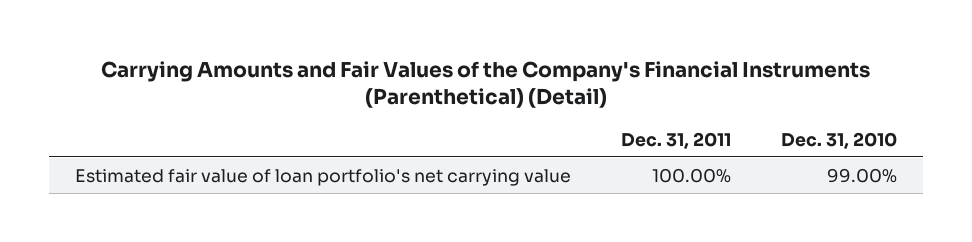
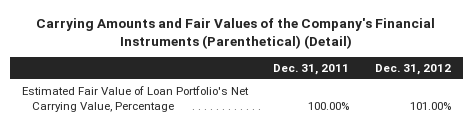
- | Dec. 31, 2011 | Dec. 31, 2010
+ | Dec. 31, 2011 | Dec. 31, 2012
- Estimated fair value of loan portfolio's net carrying value | 100.00% | 99.00%
+ Estimated Fair Value of Loan Portfolio's Net Carrying Value, Percentage | 100.00% | 101.00%

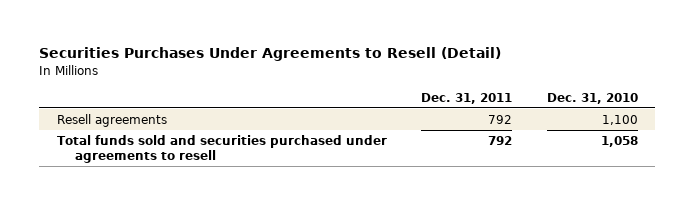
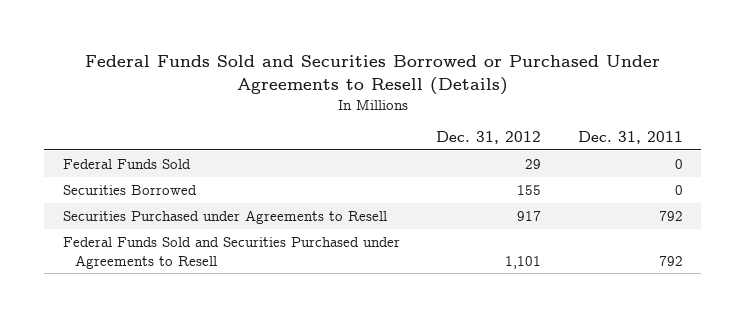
- Securities Purchases Under Agreements to Resell (Detail)
+ Federal Funds Sold and Securities Borrowed or Purchased Under Agreements to Resell (Details)
- | Dec. 31, 2011 | Dec. 31, 2010
+ | Dec. 31, 2012 | Dec. 31, 2011
- Resell agreements | 792 | 1,100
- Total funds sold and securities purchased under agreements to resell | 792 | 1,058
+ Federal Funds Sold | 29 | 0
+ Securities Borrowed | 155 | 0
+ Securities Purchased under Agreements to Resell | 917 | 792
+ Federal Funds Sold and Securities Purchased under Agreements to Resell | 1,101 | 792

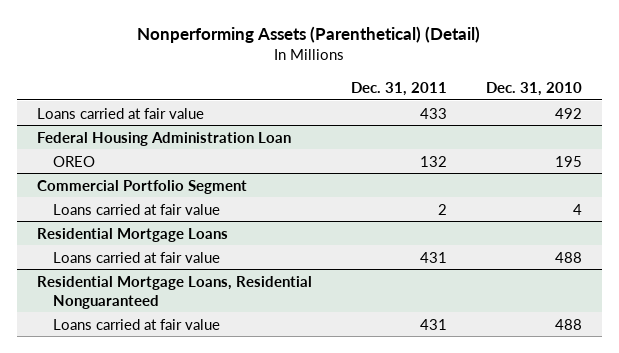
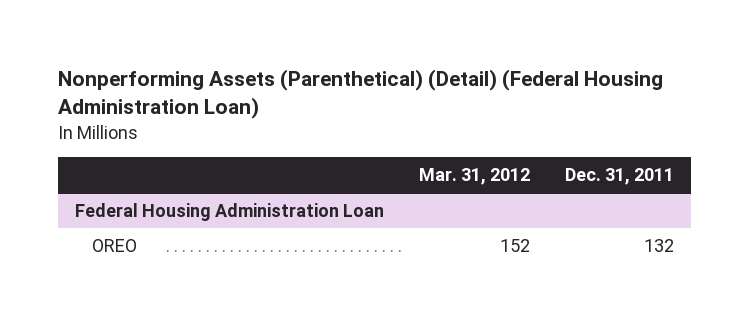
- Nonperforming Assets (Parenthetical) (Detail)
+ Nonperforming Assets (Parenthetical) (Detail) (Federal Housing Administration Loan)
- | Dec. 31, 2011 | Dec. 31, 2010
+ | Mar. 31, 2012 | Dec. 31, 2011
- Loans carried at fair value | 433 | 492
- Commercial Portfolio Segment
- Loans carried at fair value | 2 | 4
- Residential Mortgage Loans
- Loans carried at fair value | 431 | 488
- Residential Mortgage Loans, Residential Nonguaranteed
- Loans carried at fair value | 431 | 488

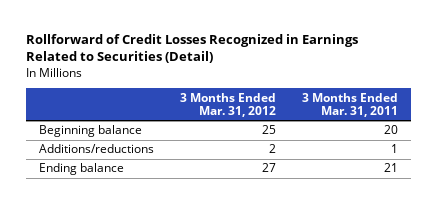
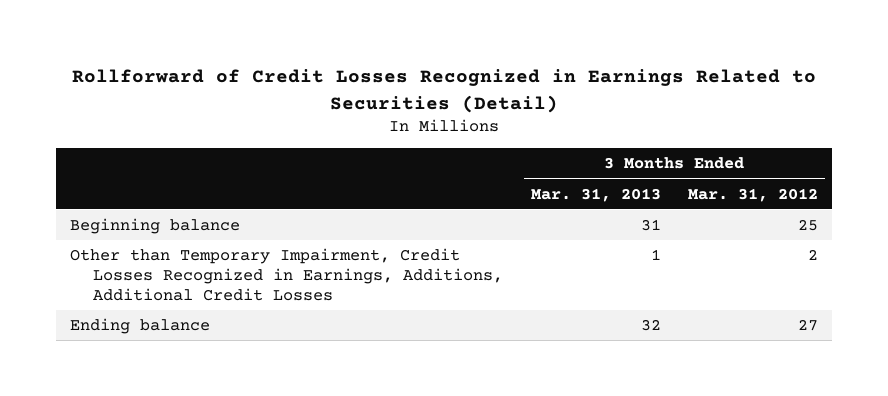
- | 3 Months Ended Mar. 31, 2012 | 3 Months Ended Mar. 31, 2011
+ | 3 Months Ended Mar. 31, 2013 | 3 Months Ended Mar. 31, 2012
- Additions/reductions | 2 | 1
+ Other than Temporary Impairment, Credit Losses Recognized in Earnings, Additions, Additional Credit Losses | 1 | 2

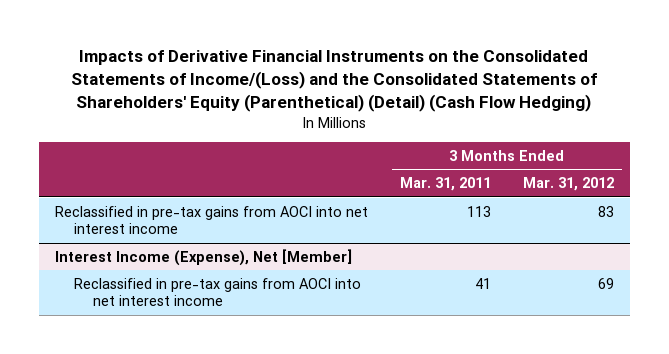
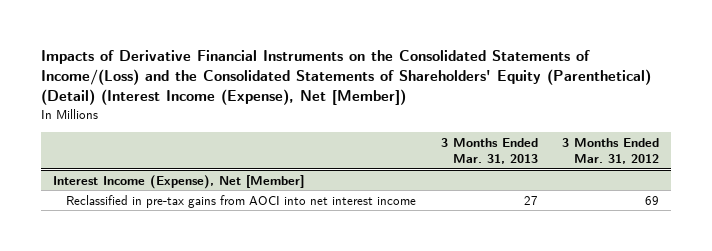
- Impacts of Derivative Financial Instruments on the Consolidated Statements of Income/(Loss) and the Consolidated Statements of Shareholders' Equity (Parenthetical) (Detail) (Cash Flow Hedging)
+ Impacts of Derivative Financial Instruments on the Consolidated Statements of Income/(Loss) and the Consolidated Statements of Shareholders' Equity (Parenthetical) (Detail) (Interest Income (Expense), Net [Member])
- | 3 Months Ended Mar. 31, 2011 | 3 Months Ended Mar. 31, 2012
+ | 3 Months Ended Mar. 31, 2013 | 3 Months Ended Mar. 31, 2012
- Reclassified in pre-tax gains from AOCI into net interest income | 113 | 83

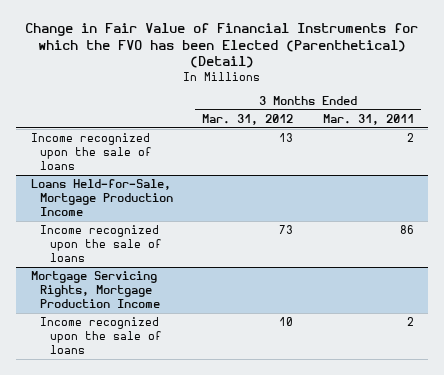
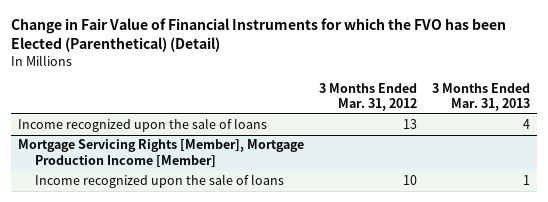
- | 3 Months Ended Mar. 31, 2012 | 3 Months Ended Mar. 31, 2011
+ | 3 Months Ended Mar. 31, 2012 | 3 Months Ended Mar. 31, 2013
- Loans Held-for-Sale, Mortgage Production Income
- Income recognized upon the sale of loans | 73 | 86
- Mortgage Servicing Rights, Mortgage Production Income
+ Mortgage Servicing Rights [Member], Mortgage Production Income [Member]

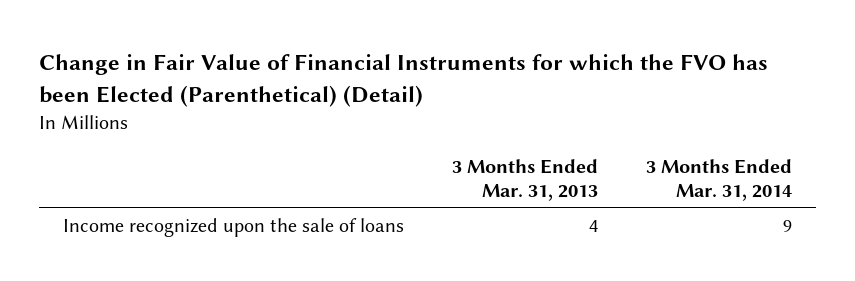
- | 3 Months Ended Mar. 31, 2012 | 3 Months Ended Mar. 31, 2013
+ | 3 Months Ended Mar. 31, 2013 | 3 Months Ended Mar. 31, 2014
- Mortgage Servicing Rights [Member], Mortgage Production Income [Member]
- Income recognized upon the sale of loans | 10 | 1

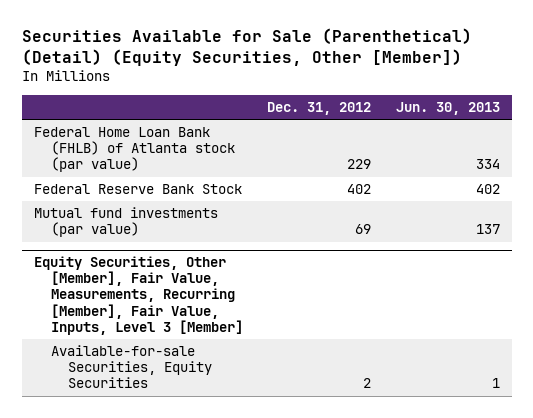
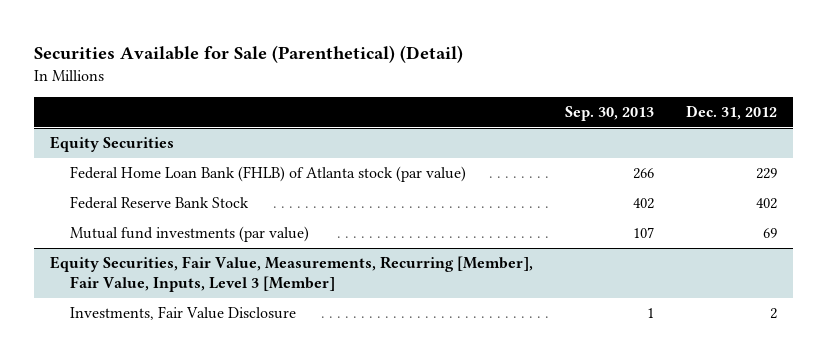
- Securities Available for Sale (Parenthetical) (Detail) (Equity Securities, Other [Member])
+ Securities Available for Sale (Parenthetical) (Detail)
- | Dec. 31, 2012 | Jun. 30, 2013
+ | Sep. 30, 2013 | Dec. 31, 2012
+ Equity Securities
- Equity Securities, Other [Member], Fair Value, Measurements, Recurring [Member], Fair Value, Inputs, Level 3 [Member]
- Available-for-sale Securities, Equity Securities | 2 | 1
+ Equity Securities, Fair Value, Measurements, Recurring [Member], Fair Value, Inputs, Level 3 [Member]
+ Investments, Fair Value Disclosure | 1 | 2

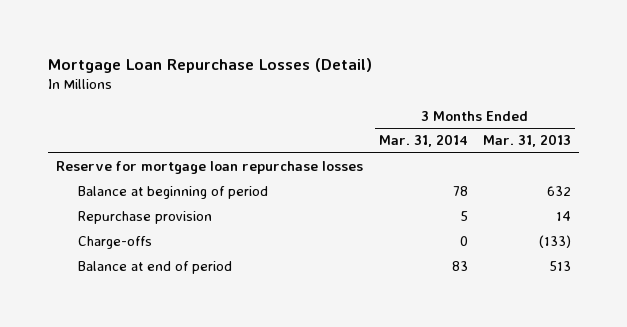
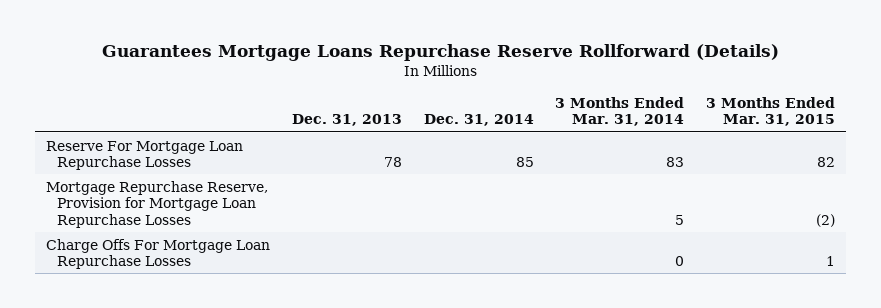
- Mortgage Loan Repurchase Losses (Detail)
+ Guarantees Mortgage Loans Repurchase Reserve Rollforward (Details)
- | 3 Months Ended Mar. 31, 2014 | 3 Months Ended Mar. 31, 2013
+ | Dec. 31, 2013 | Dec. 31, 2014 | 3 Months Ended Mar. 31, 2014 | 3 Months Ended Mar. 31, 2015
- Reserve for mortgage loan repurchase losses
- Balance at beginning of period | 78 | 632
- Repurchase provision | 5 | 14
- Charge-offs | 0 | (133)
- Balance at end of period | 83 | 513
+ Reserve For Mortgage Loan Repurchase Losses | 78 | 85 | 83 | 82
+ Mortgage Repurchase Reserve, Provision for Mortgage Loan Repurchase Losses | | | 5 | (2)
+ Charge Offs For Mortgage Loan Repurchase Losses | | | 0 | 1

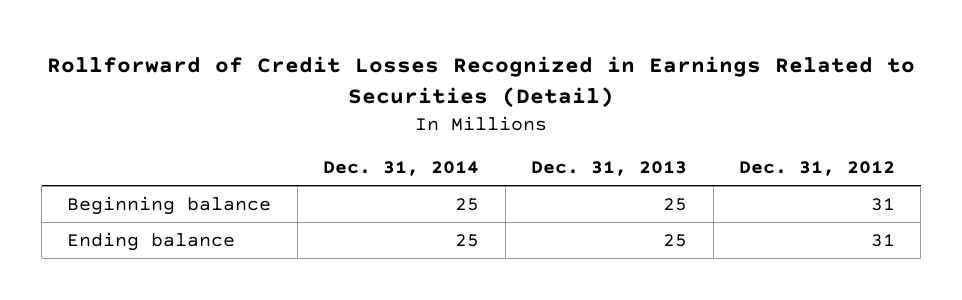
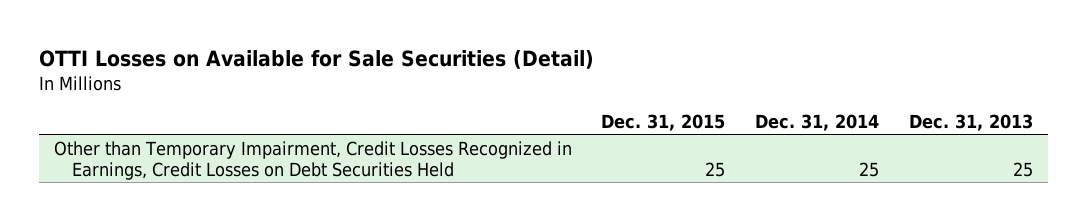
- Rollforward of Credit Losses Recognized in Earnings Related to Securities (Detail)
+ OTTI Losses on Available for Sale Securities (Detail)
- | Dec. 31, 2014 | Dec. 31, 2013 | Dec. 31, 2012
+ | Dec. 31, 2015 | Dec. 31, 2014 | Dec. 31, 2013
- Beginning balance | 25 | 25 | 31
- Ending balance | 25 | 25 | 31
+ Other than Temporary Impairment, Credit Losses Recognized in Earnings, Credit Losses on Debt Securities Held | 25 | 25 | 25

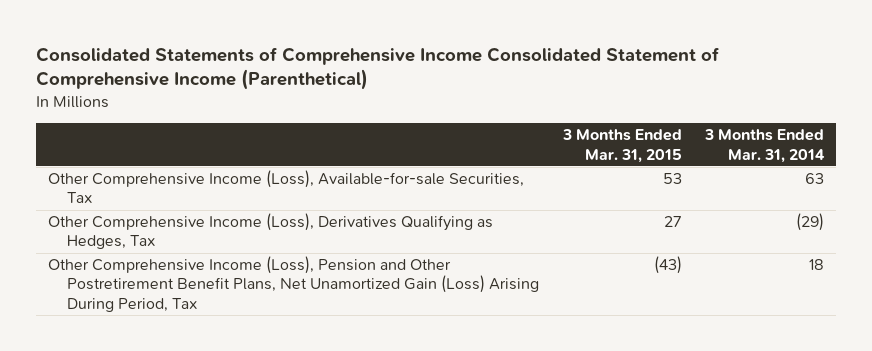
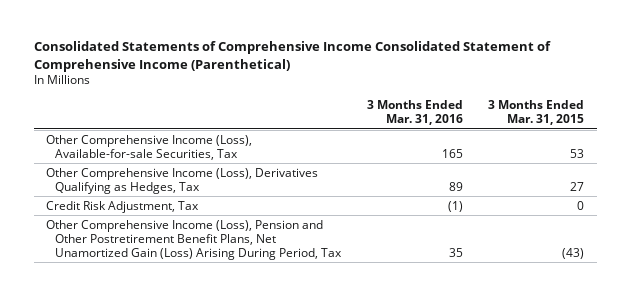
- | 3 Months Ended Mar. 31, 2015 | 3 Months Ended Mar. 31, 2014
+ | 3 Months Ended Mar. 31, 2016 | 3 Months Ended Mar. 31, 2015
+ Credit Risk Adjustment, Tax | (1) | 0

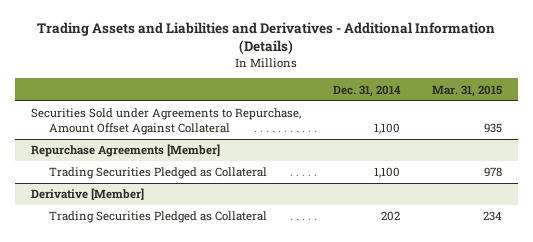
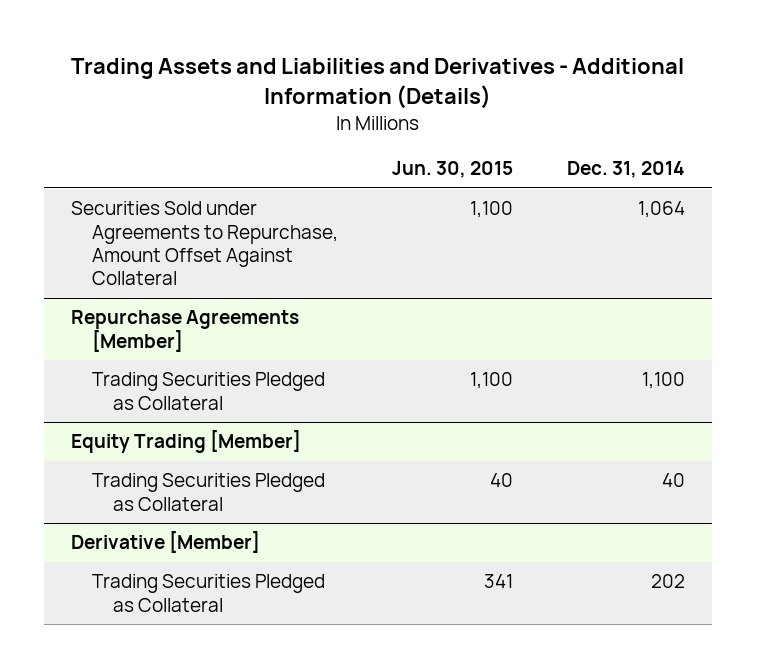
- | Dec. 31, 2014 | Mar. 31, 2015
+ | Jun. 30, 2015 | Dec. 31, 2014
- Securities Sold under Agreements to Repurchase, Amount Offset Against Collateral | 1,100 | 935
+ Securities Sold under Agreements to Repurchase, Amount Offset Against Collateral | 1,100 | 1,064
+ Equity Trading [Member]
+ Trading Securities Pledged as Collateral | 40 | 40

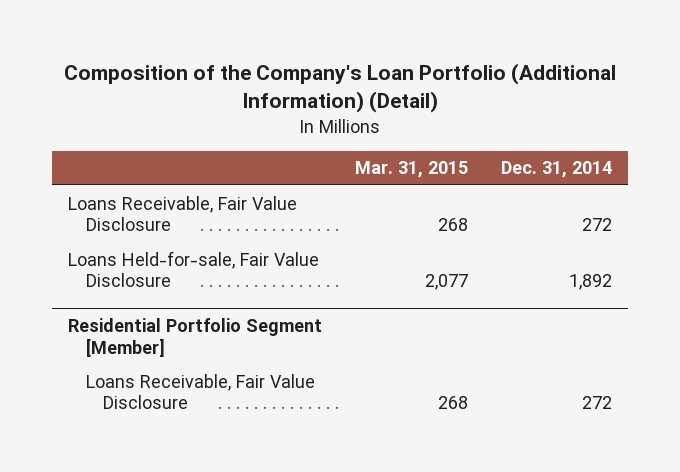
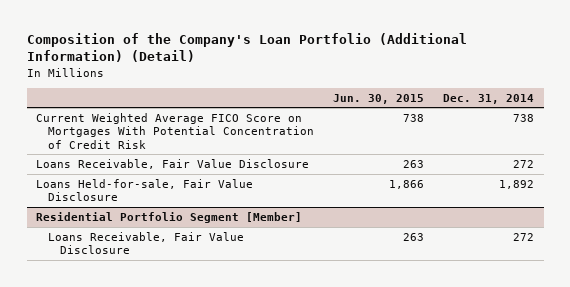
- | Mar. 31, 2015 | Dec. 31, 2014
+ | Jun. 30, 2015 | Dec. 31, 2014
+ Current Weighted Average FICO Score on Mortgages With Potential Concentration of Credit Risk | 738 | 738

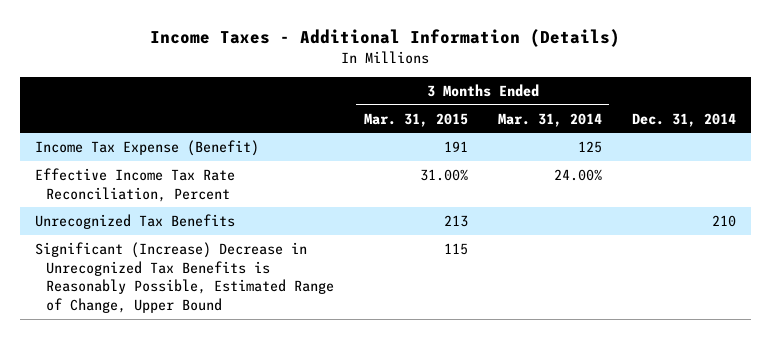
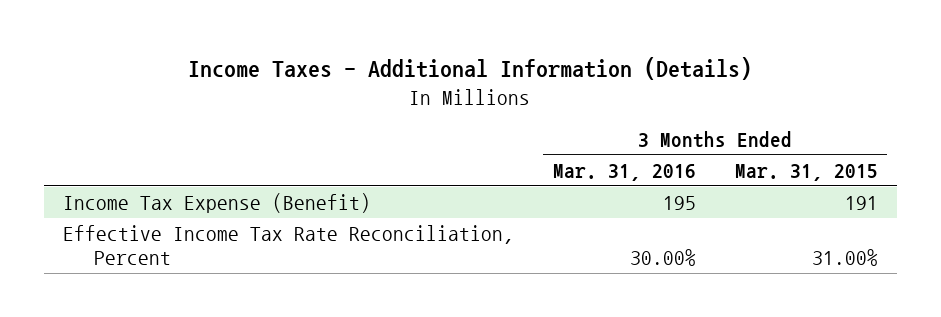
- | 3 Months Ended Mar. 31, 2015 | 3 Months Ended Mar. 31, 2014 | Dec. 31, 2014
+ | 3 Months Ended Mar. 31, 2016 | 3 Months Ended Mar. 31, 2015
- Unrecognized Tax Benefits | 213 | | 210
- Significant (Increase) Decrease in Unrecognized Tax Benefits is Reasonably Possible, Estimated Range of Change, Upper Bound | 115 | |

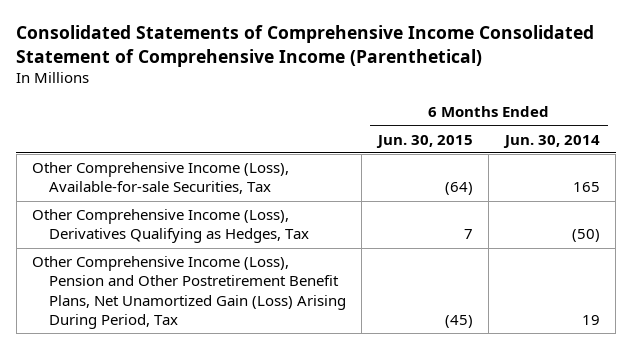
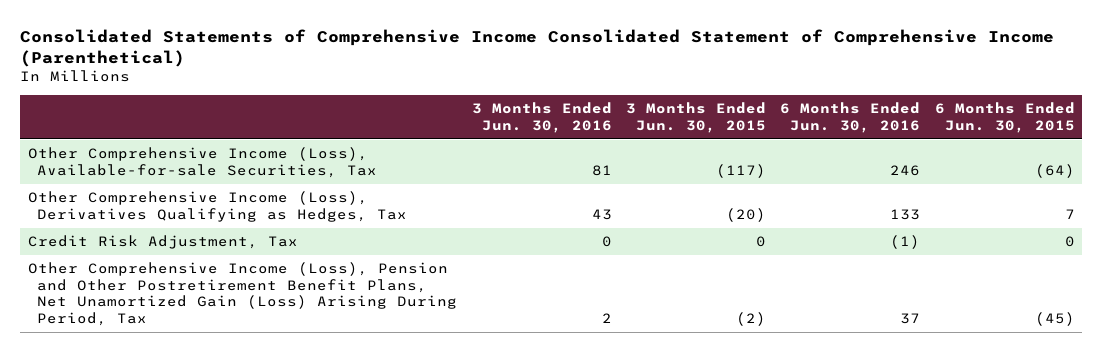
- | 6 Months Ended Jun. 30, 2015 | 6 Months Ended Jun. 30, 2014
+ | 3 Months Ended Jun. 30, 2016 | 3 Months Ended Jun. 30, 2015 | 6 Months Ended Jun. 30, 2016 | 6 Months Ended Jun. 30, 2015
+ Credit Risk Adjustment, Tax | 0 | 0 | (1) | 0

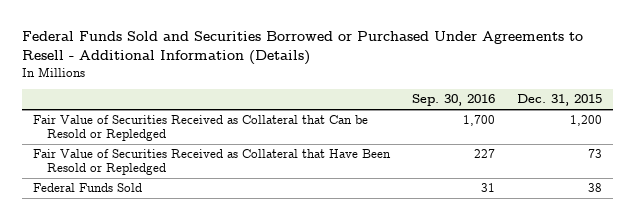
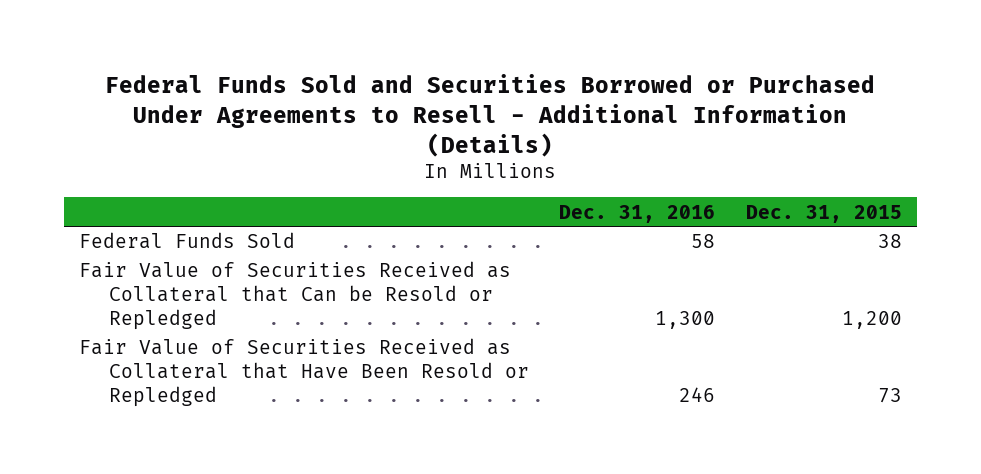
- | Sep. 30, 2016 | Dec. 31, 2015
+ | Dec. 31, 2016 | Dec. 31, 2015
moved up: Federal Funds Sold | 58 | 38

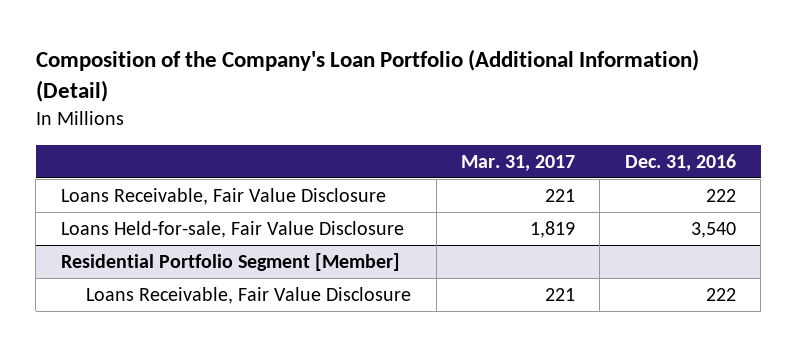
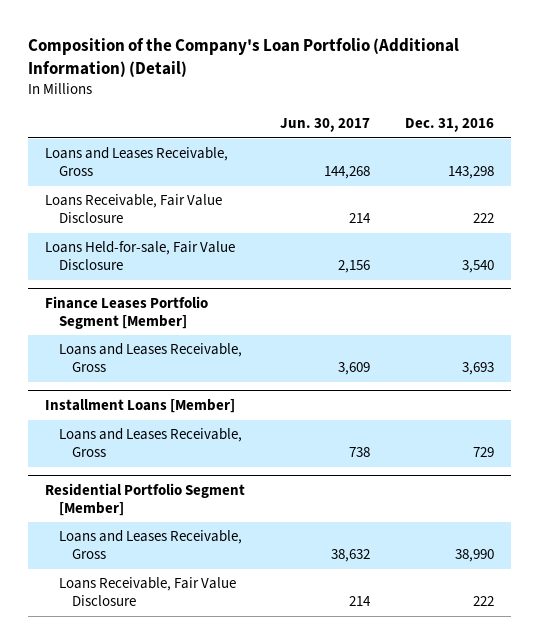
- | Mar. 31, 2017 | Dec. 31, 2016
+ | Jun. 30, 2017 | Dec. 31, 2016
+ Loans and Leases Receivable, Gross | 144,268 | 143,298
+ Finance Leases Portfolio Segment [Member]
+ Loans and Leases Receivable, Gross | 3,609 | 3,693
+ Installment Loans [Member]
+ Loans and Leases Receivable, Gross | 738 | 729
@ Residential Portfolio Segment [Member]
+ Loans and Leases Receivable, Gross | 38,632 | 38,990

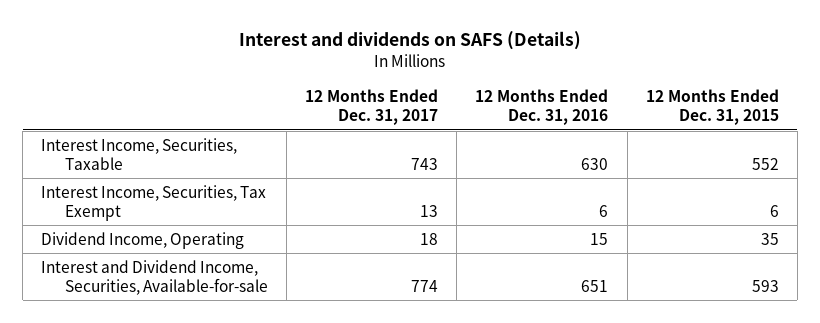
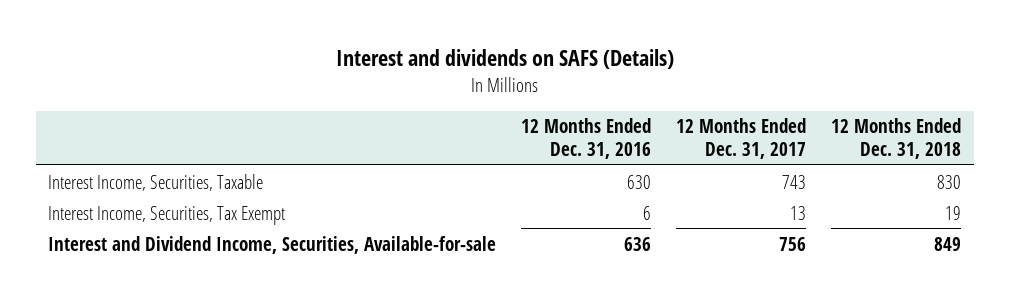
- | 12 Months Ended Dec. 31, 2017 | 12 Months Ended Dec. 31, 2016 | 12 Months Ended Dec. 31, 2015
+ | 12 Months Ended Dec. 31, 2016 | 12 Months Ended Dec. 31, 2017 | 12 Months Ended Dec. 31, 2018
- Dividend Income, Operating | 18 | 15 | 35
- Interest and Dividend Income, Securities, Available-for-sale | 774 | 651 | 593
+ Interest and Dividend Income, Securities, Available-for-sale | 636 | 756 | 849

